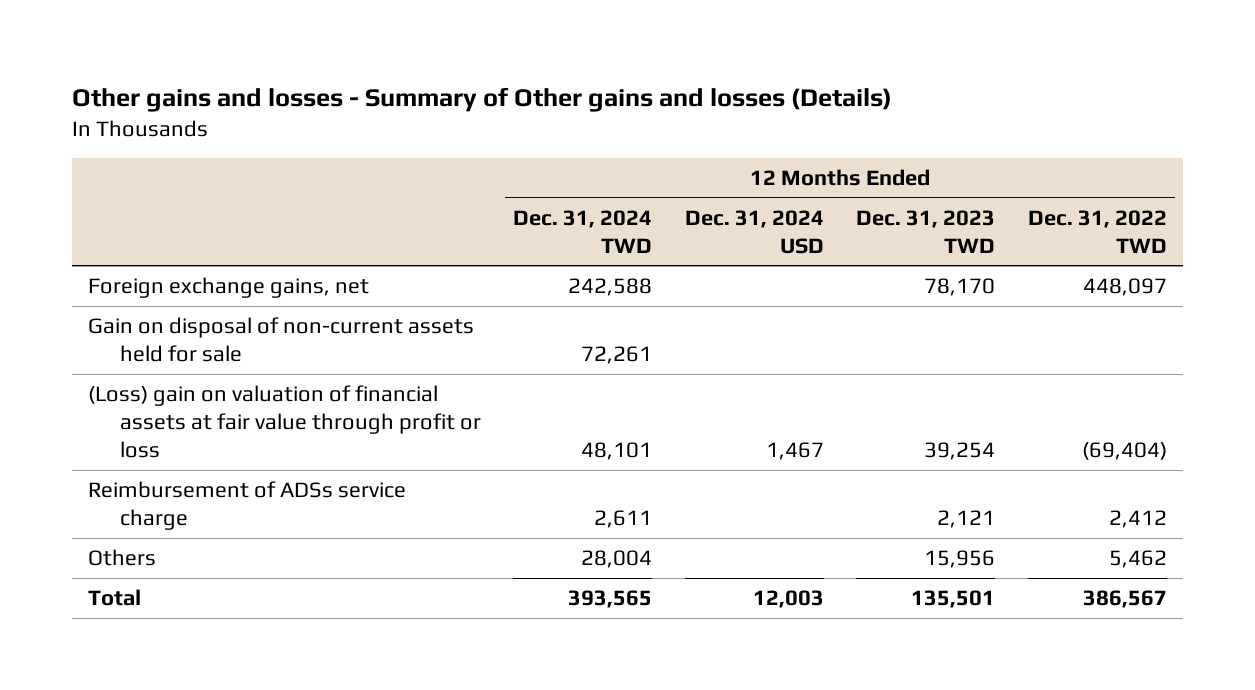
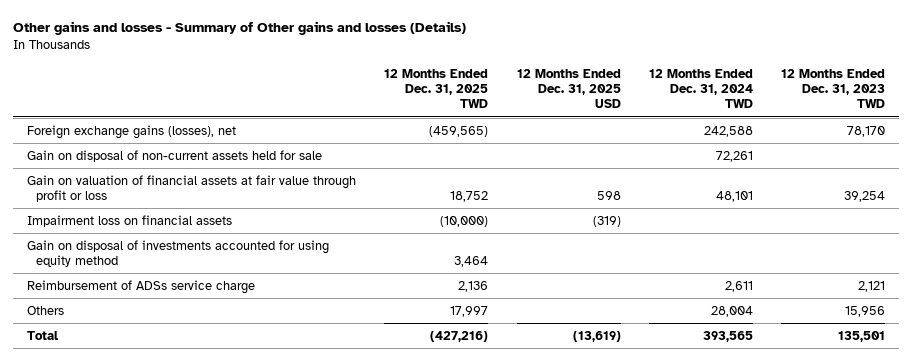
- | 12 Months Ended Dec. 31, 2024 TWD | 12 Months Ended Dec. 31, 2024 USD | 12 Months Ended Dec. 31, 2023 TWD | 12 Months Ended Dec. 31, 2022 TWD
+ | 12 Months Ended Dec. 31, 2025 TWD | 12 Months Ended Dec. 31, 2025 USD | 12 Months Ended Dec. 31, 2024 TWD | 12 Months Ended Dec. 31, 2023 TWD
- Foreign exchange gains, net | 242,588 | | 78,170 | 448,097
+ Foreign exchange gains (losses), net | (459,565) | | 242,588 | 78,170
- (Loss) gain on valuation of financial assets at fair value through profit or loss | 48,101 | 1,467 | 39,254 | (69,404)
+ Gain on valuation of financial assets at fair value through profit or loss | 18,752 | 598 | 48,101 | 39,254
+ Impairment loss on financial assets | (10,000) | (319) | |
+ Gain on disposal of investments accounted for using equity method | 3,464 | | |

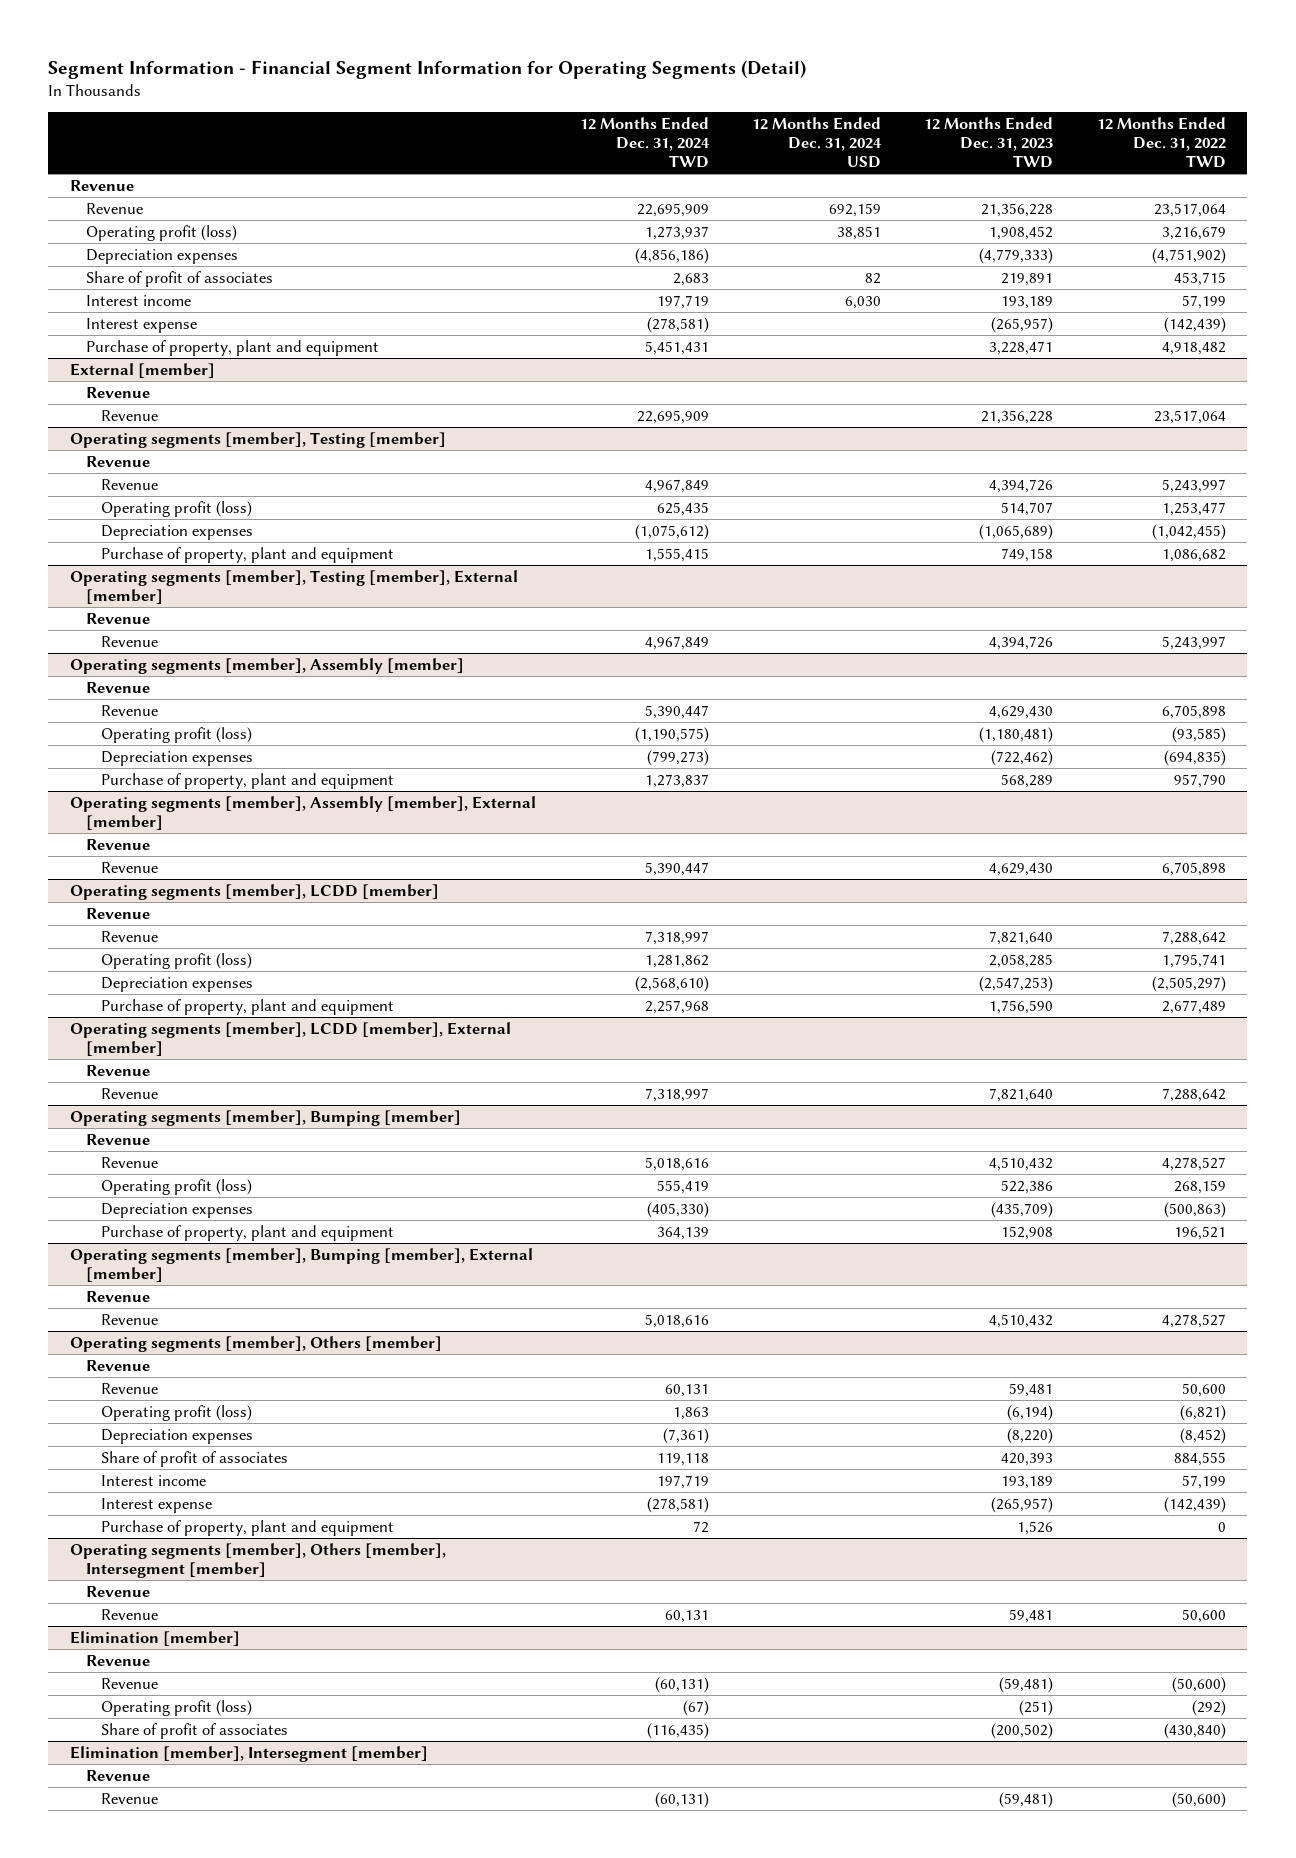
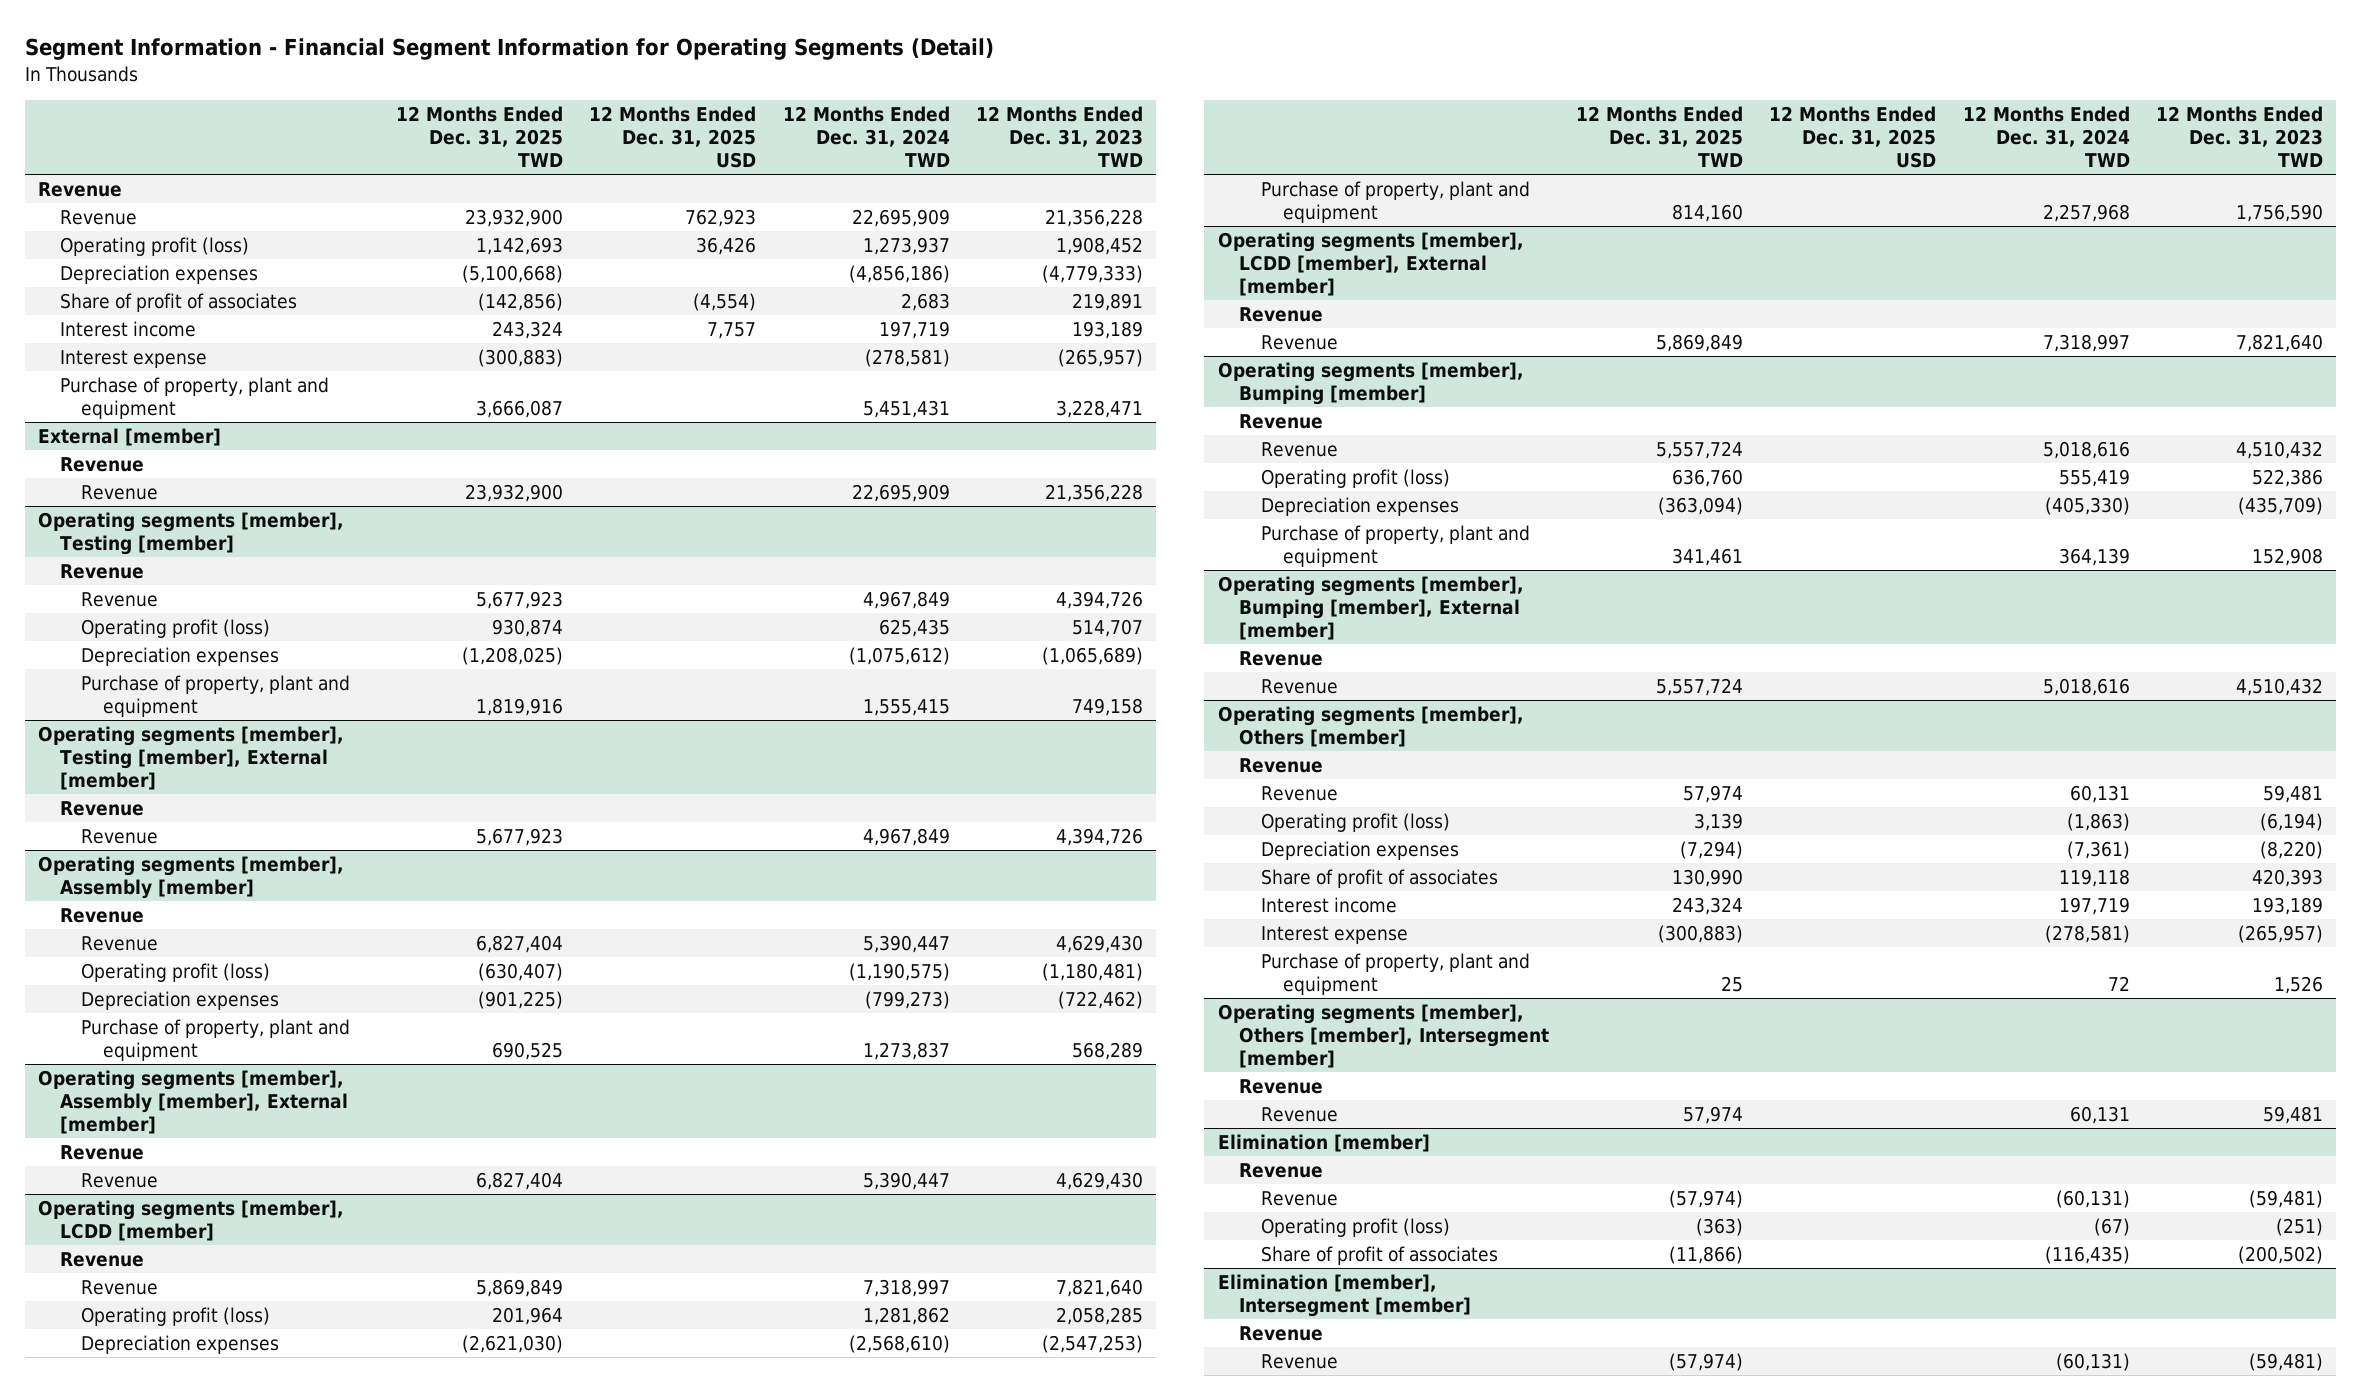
- | 12 Months Ended Dec. 31, 2024 TWD | 12 Months Ended Dec. 31, 2024 USD | 12 Months Ended Dec. 31, 2023 TWD | 12 Months Ended Dec. 31, 2022 TWD
+ | 12 Months Ended Dec. 31, 2025 TWD | 12 Months Ended Dec. 31, 2025 USD | 12 Months Ended Dec. 31, 2024 TWD | 12 Months Ended Dec. 31, 2023 TWD
@ Operating segments [member], Others [member]
- Operating profit (loss) | 1,863 | | (6,194) | (6,821)
+ Operating profit (loss) | 3,139 | | (1,863) | (6,194)

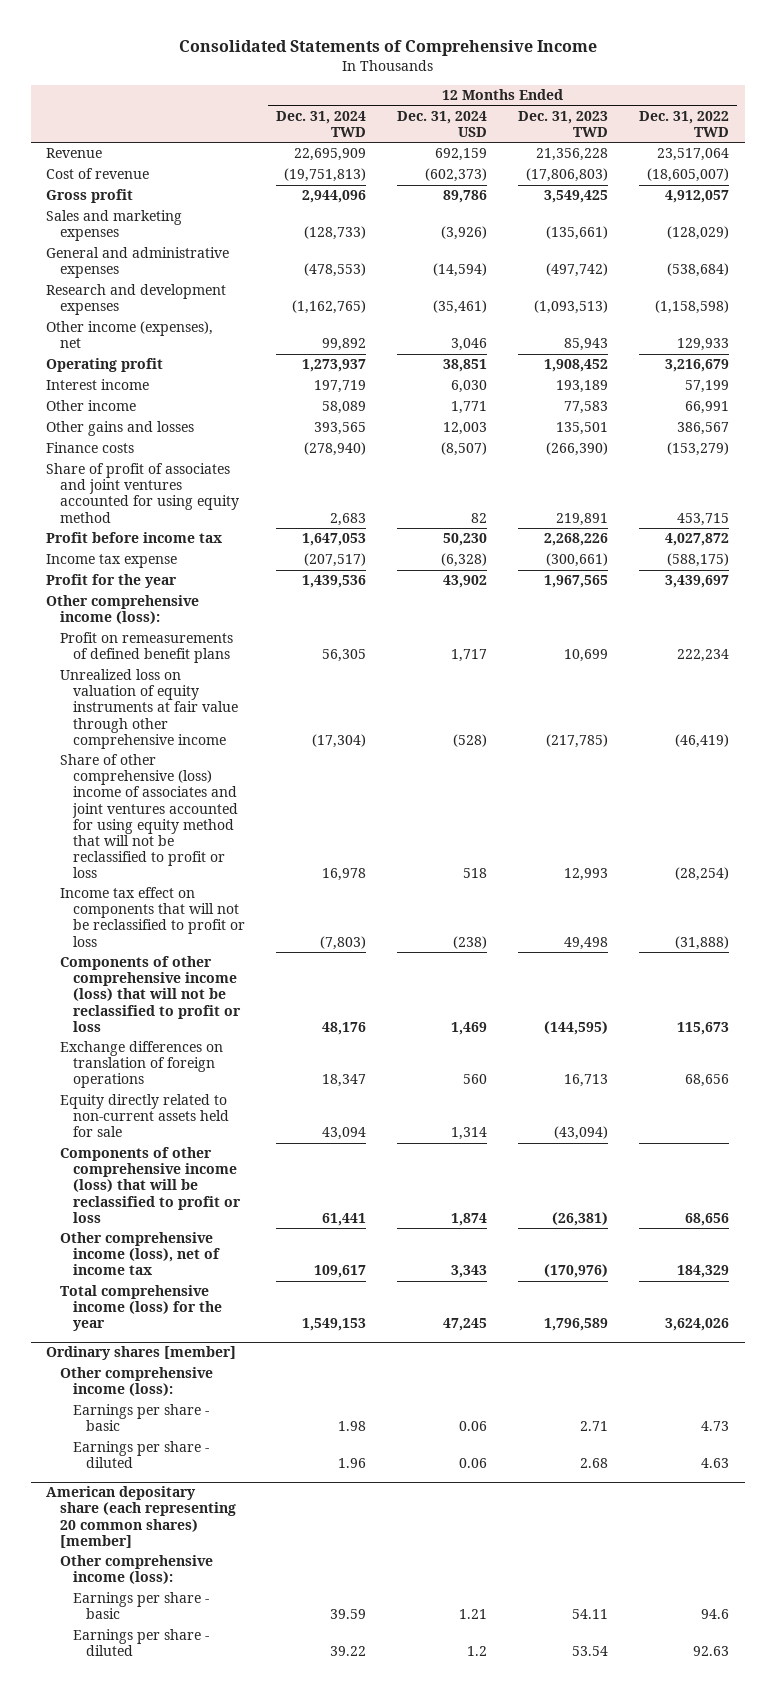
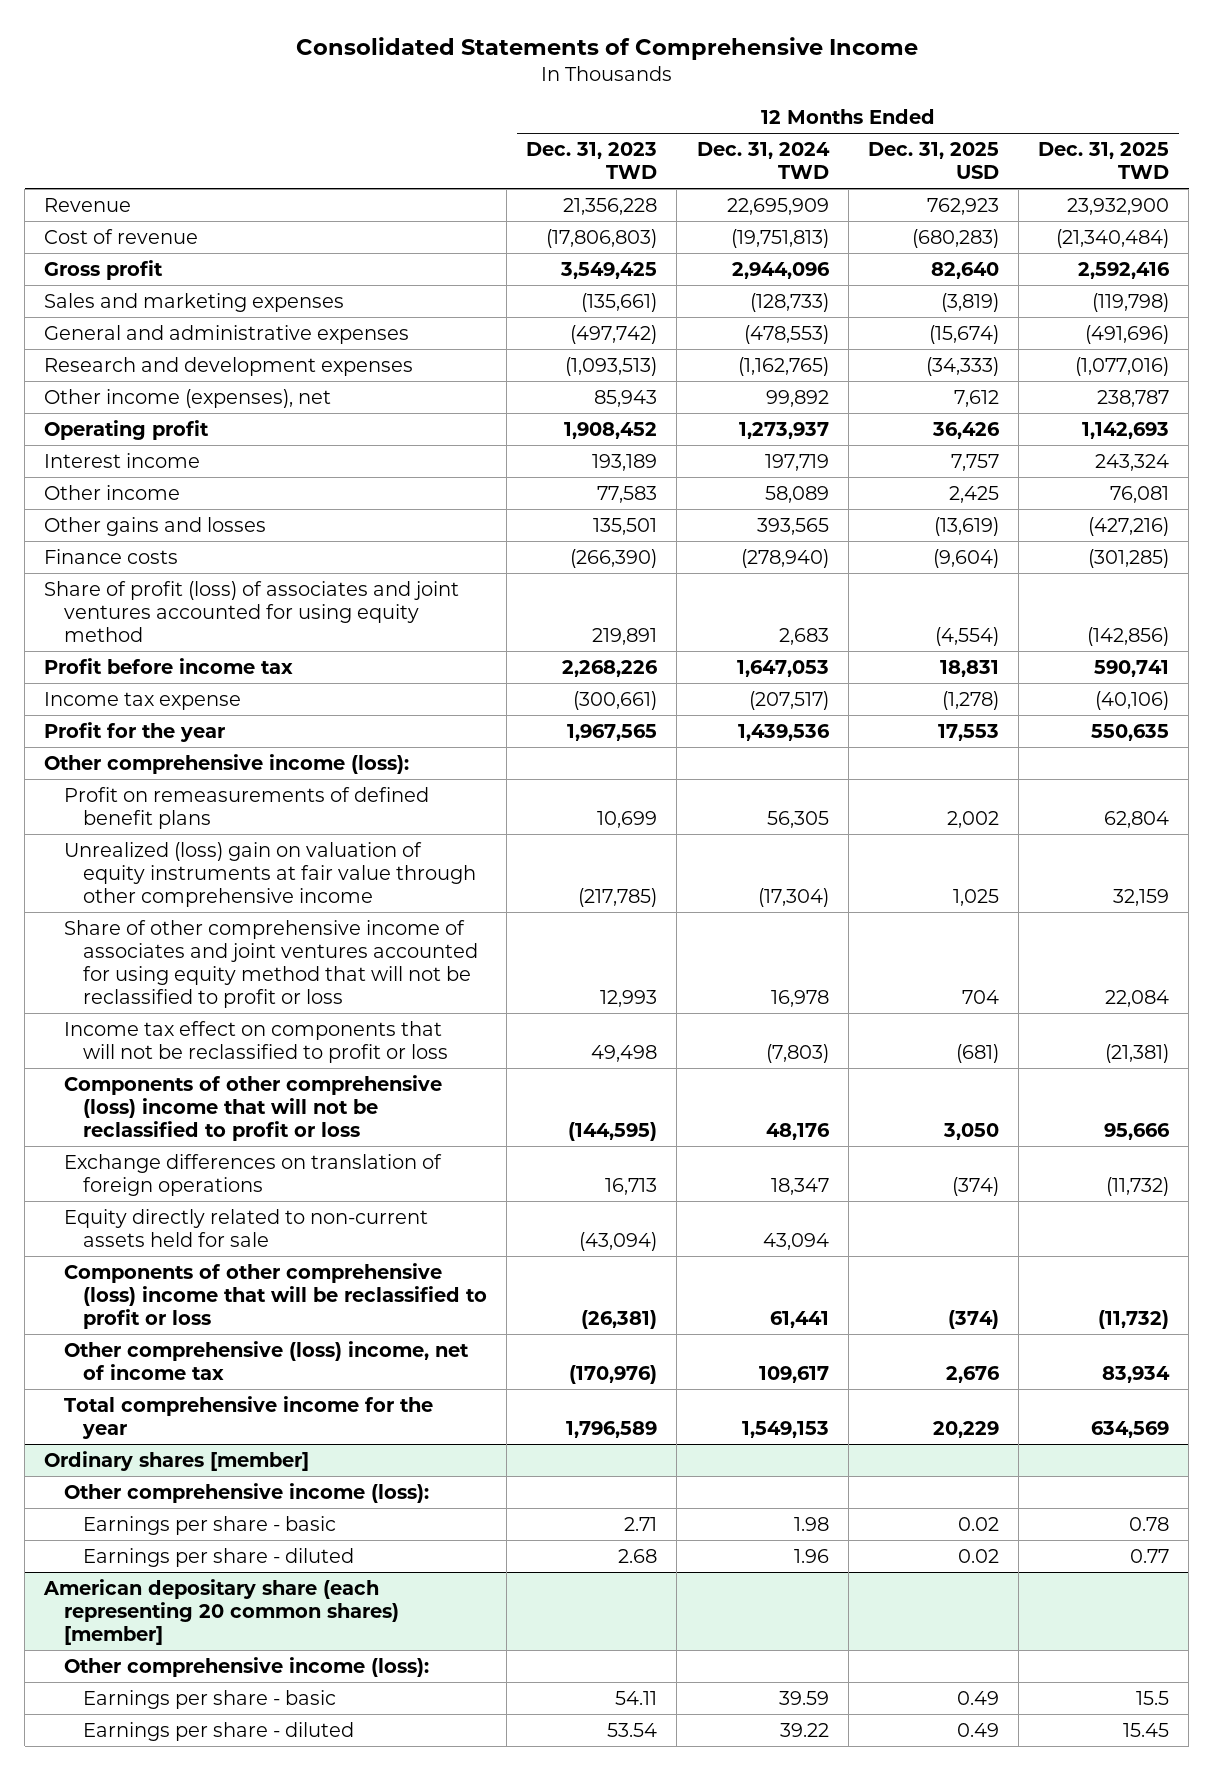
- | 12 Months Ended Dec. 31, 2024 TWD | 12 Months Ended Dec. 31, 2024 USD | 12 Months Ended Dec. 31, 2023 TWD | 12 Months Ended Dec. 31, 2022 TWD
+ | 12 Months Ended Dec. 31, 2023 TWD | 12 Months Ended Dec. 31, 2024 TWD | 12 Months Ended Dec. 31, 2025 USD | 12 Months Ended Dec. 31, 2025 TWD
- Share of profit of associates and joint ventures accounted for using equity method | 2,683 | 82 | 219,891 | 453,715
+ Share of profit (loss) of associates and joint ventures accounted for using equity method | 219,891 | 2,683 | (4,554) | (142,856)
- Unrealized loss on valuation of equity instruments at fair value through other comprehensive income | (17,304) | (528) | (217,785) | (46,419)
- Share of other comprehensive (loss) income of associates and joint ventures accounted for using equity method that will not be reclassified to profit or loss | 16,978 | 518 | 12,993 | (28,254)
+ Unrealized (loss) gain on valuation of equity instruments at fair value through other comprehensive income | (217,785) | (17,304) | 1,025 | 32,159
+ Share of other comprehensive income of associates and joint ventures accounted for using equity method that will not be reclassified to profit or loss | 12,993 | 16,978 | 704 | 22,084
- Components of other comprehensive income (loss) that will not be reclassified to profit or loss | 48,176 | 1,469 | (144,595) | 115,673
+ Components of other comprehensive (loss) income that will not be reclassified to profit or loss | (144,595) | 48,176 | 3,050 | 95,666
- Components of other comprehensive income (loss) that will be reclassified to profit or loss | 61,441 | 1,874 | (26,381) | 68,656
- Other comprehensive income (loss), net of income tax | 109,617 | 3,343 | (170,976) | 184,329
- Total comprehensive income (loss) for the year | 1,549,153 | 47,245 | 1,796,589 | 3,624,026
+ Components of other comprehensive (loss) income that will be reclassified to profit or loss | (26,381) | 61,441 | (374) | (11,732)
+ Other comprehensive (loss) income, net of income tax | (170,976) | 109,617 | 2,676 | 83,934
+ Total comprehensive income for the year | 1,796,589 | 1,549,153 | 20,229 | 634,569

